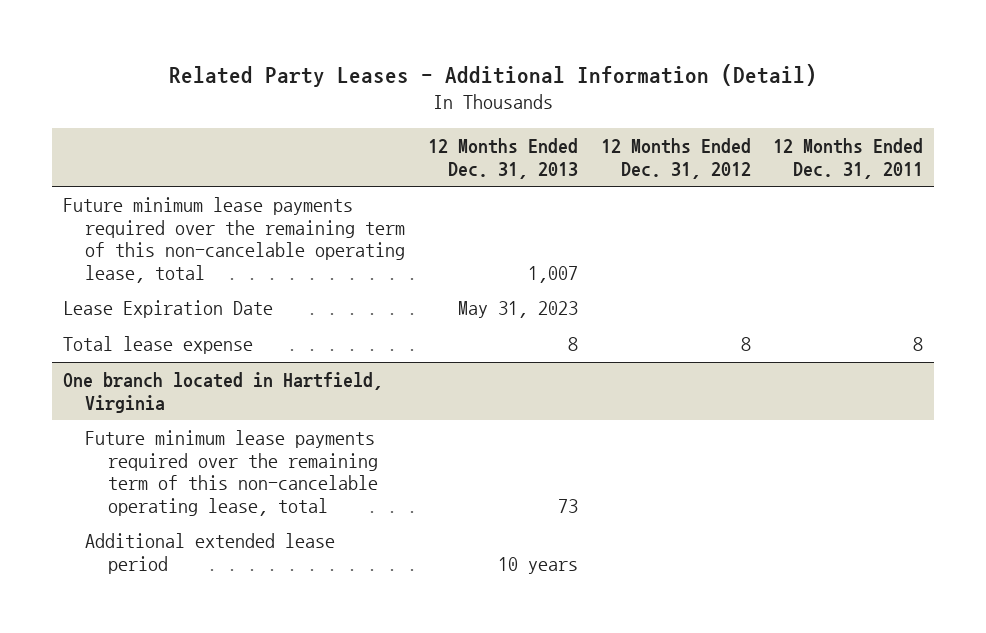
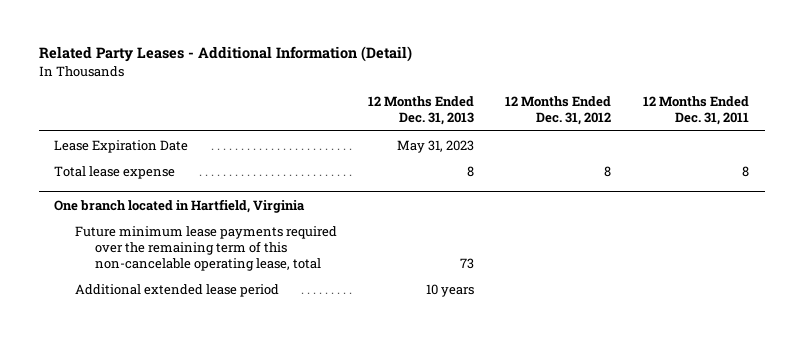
- Future minimum lease payments required over the remaining term of this non-cancelable operating lease, total | 1,007 | |

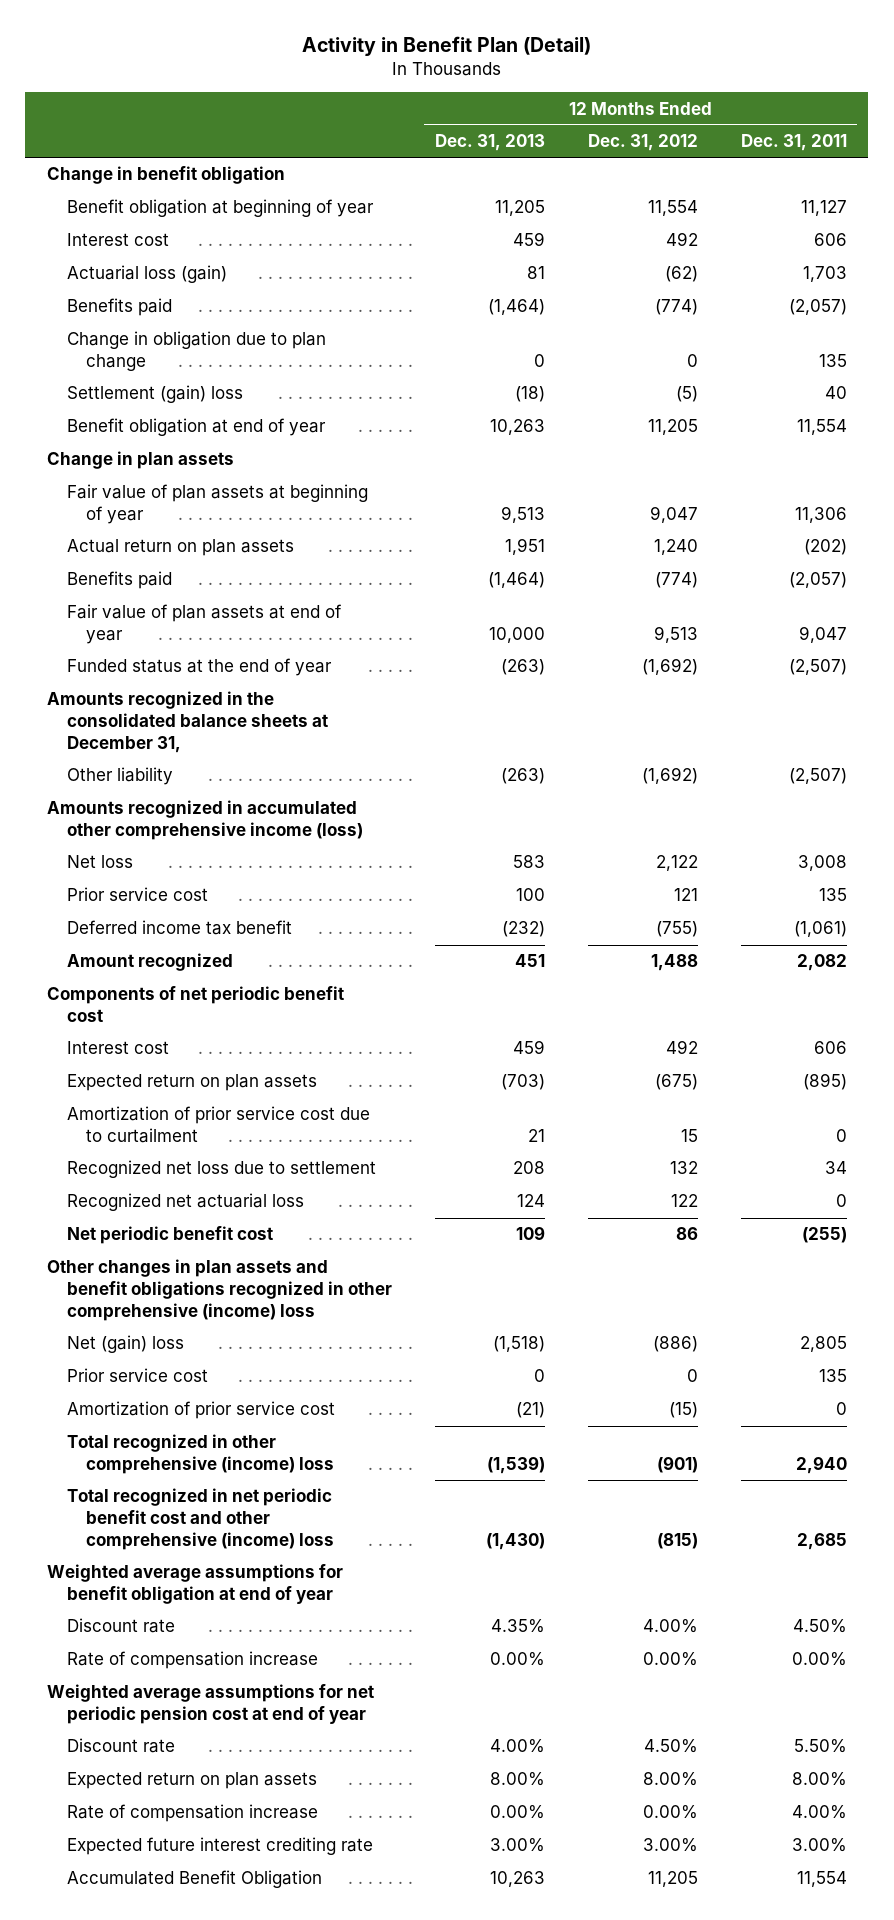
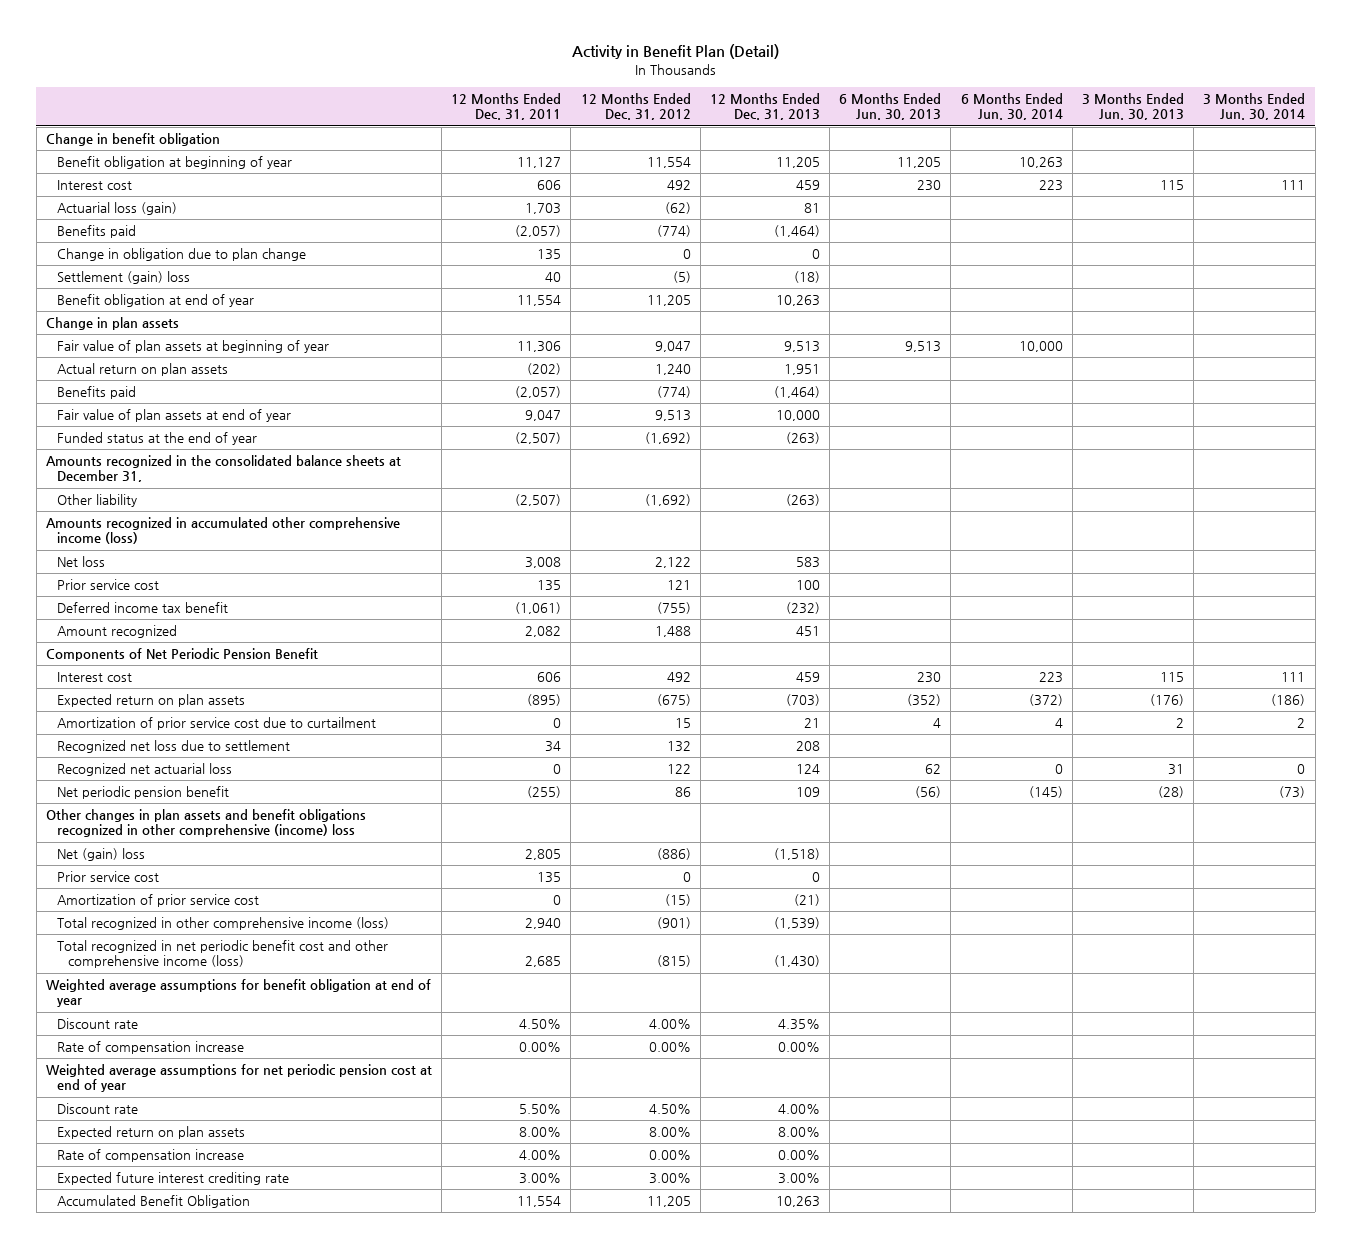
- | 12 Months Ended Dec. 31, 2013 | 12 Months Ended Dec. 31, 2012 | 12 Months Ended Dec. 31, 2011
+ | 12 Months Ended Dec. 31, 2011 | 12 Months Ended Dec. 31, 2012 | 12 Months Ended Dec. 31, 2013 | 6 Months Ended Jun. 30, 2013 | 6 Months Ended Jun. 30, 2014 | 3 Months Ended Jun. 30, 2013 | 3 Months Ended Jun. 30, 2014
- Components of net periodic benefit cost
+ Components of Net Periodic Pension Benefit
- Net periodic benefit cost | 109 | 86 | (255)
+ Net periodic pension benefit | (255) | 86 | 109 | (56) | (145) | (28) | (73)
- Total recognized in other comprehensive (income) loss | (1,539) | (901) | 2,940
- Total recognized in net periodic benefit cost and other comprehensive (income) loss | (1,430) | (815) | 2,685
+ Total recognized in other comprehensive income (loss) | 2,940 | (901) | (1,539) | | | |
+ Total recognized in net periodic benefit cost and other comprehensive income (loss) | 2,685 | (815) | (1,430) | | | |

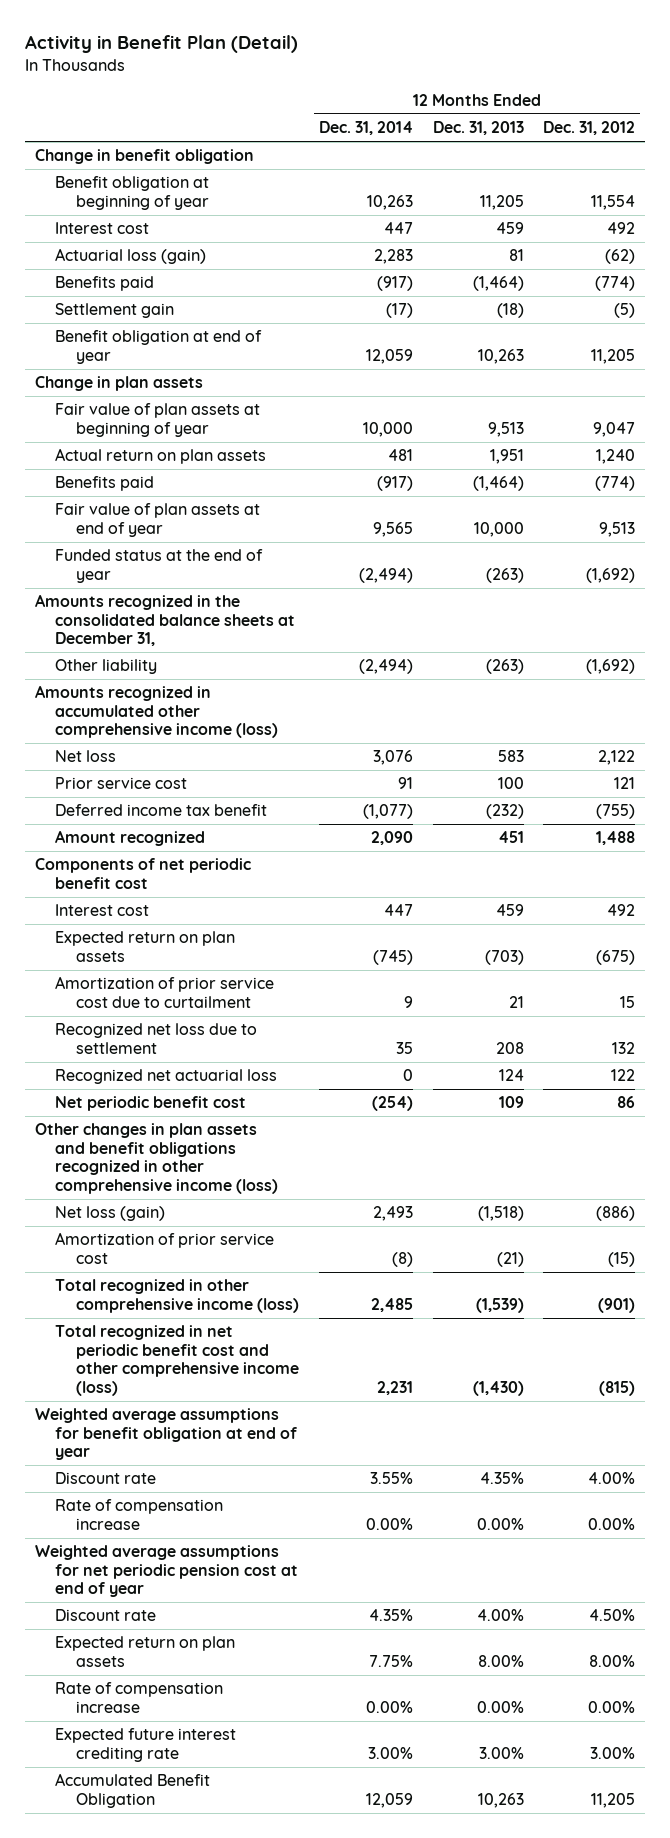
- | 12 Months Ended Dec. 31, 2011 | 12 Months Ended Dec. 31, 2012 | 12 Months Ended Dec. 31, 2013 | 6 Months Ended Jun. 30, 2013 | 6 Months Ended Jun. 30, 2014 | 3 Months Ended Jun. 30, 2013 | 3 Months Ended Jun. 30, 2014
+ | 12 Months Ended Dec. 31, 2014 | 12 Months Ended Dec. 31, 2013 | 12 Months Ended Dec. 31, 2012
- Change in obligation due to plan change | 135 | 0 | 0 | | | |
- Settlement (gain) loss | 40 | (5) | (18) | | | |
+ Settlement gain | (17) | (18) | (5)
- Components of Net Periodic Pension Benefit
+ Components of net periodic benefit cost
- Net periodic pension benefit | (255) | 86 | 109 | (56) | (145) | (28) | (73)
- Other changes in plan assets and benefit obligations recognized in other comprehensive (income) loss
- Net (gain) loss | 2,805 | (886) | (1,518) | | | |
- Prior service cost | 135 | 0 | 0 | | | |
+ Net periodic benefit cost | (254) | 109 | 86
+ Other changes in plan assets and benefit obligations recognized in other comprehensive income (loss)
+ Net loss (gain) | 2,493 | (1,518) | (886)

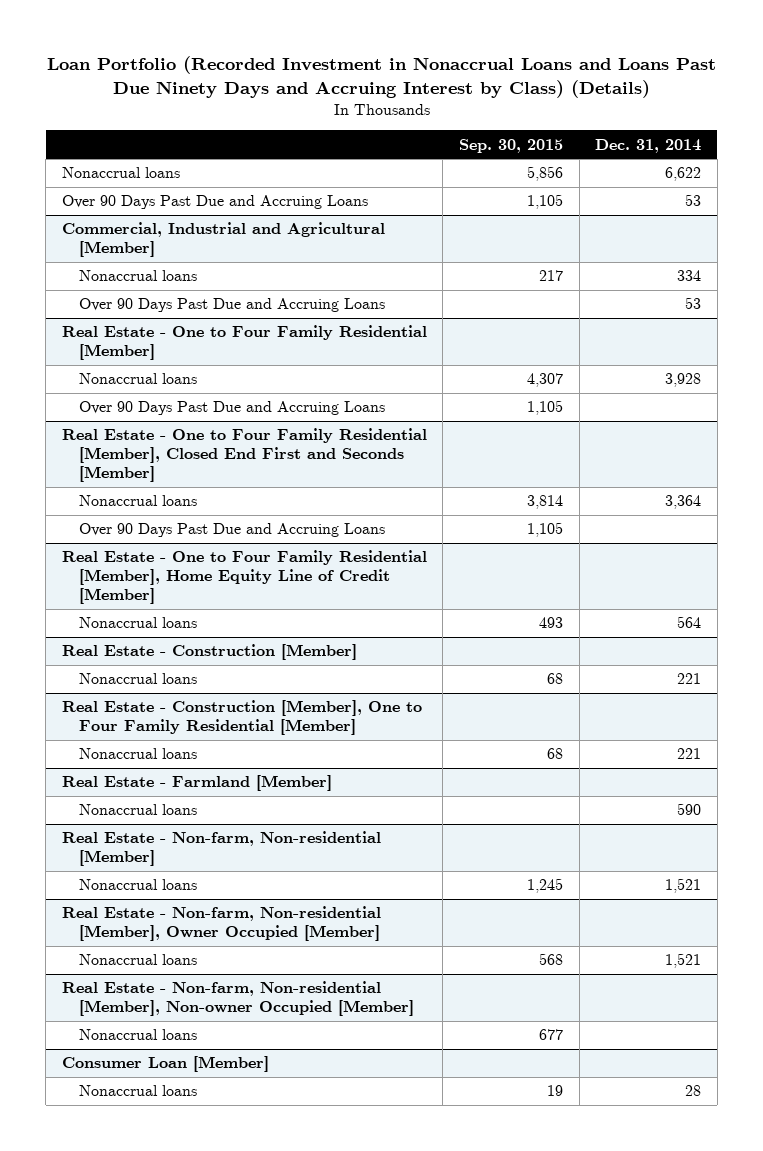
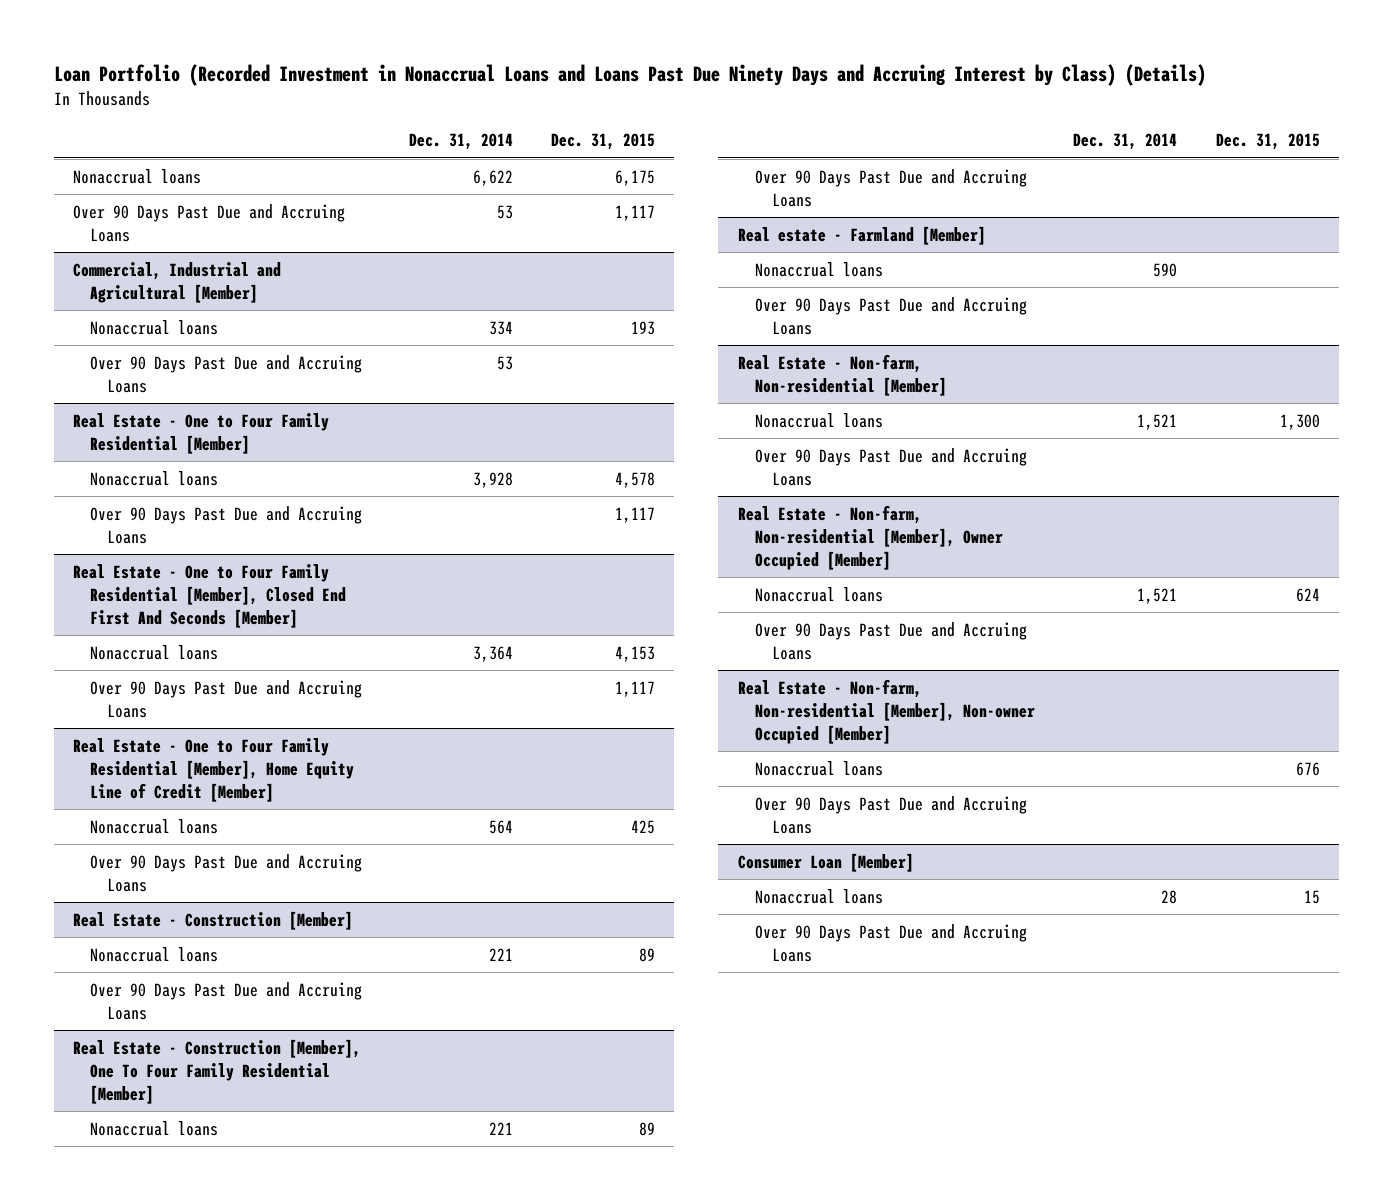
- | Sep. 30, 2015 | Dec. 31, 2014
+ | Dec. 31, 2014 | Dec. 31, 2015
- Real Estate - One to Four Family Residential [Member], Closed End First and Seconds [Member]
+ Real Estate - One to Four Family Residential [Member], Closed End First And Seconds [Member]
@ Real Estate - One to Four Family Residential [Member], Home Equity Line of Credit [Member]
+ Over 90 Days Past Due and Accruing Loans
- Real Estate - Construction [Member], One to Four Family Residential [Member]
@ Real Estate - Construction [Member]
+ Over 90 Days Past Due and Accruing Loans
+ Real Estate - Construction [Member], One To Four Family Residential [Member]
- Real Estate - Farmland [Member]
+ Over 90 Days Past Due and Accruing Loans
+ Real estate - Farmland [Member]
+ Over 90 Days Past Due and Accruing Loans
@ Real Estate - Non-farm, Non-residential [Member]
+ Over 90 Days Past Due and Accruing Loans
@ Real Estate - Non-farm, Non-residential [Member], Owner Occupied [Member]
+ Over 90 Days Past Due and Accruing Loans
@ Real Estate - Non-farm, Non-residential [Member], Non-owner Occupied [Member]
+ Over 90 Days Past Due and Accruing Loans
@ Consumer Loan [Member]
+ Over 90 Days Past Due and Accruing Loans

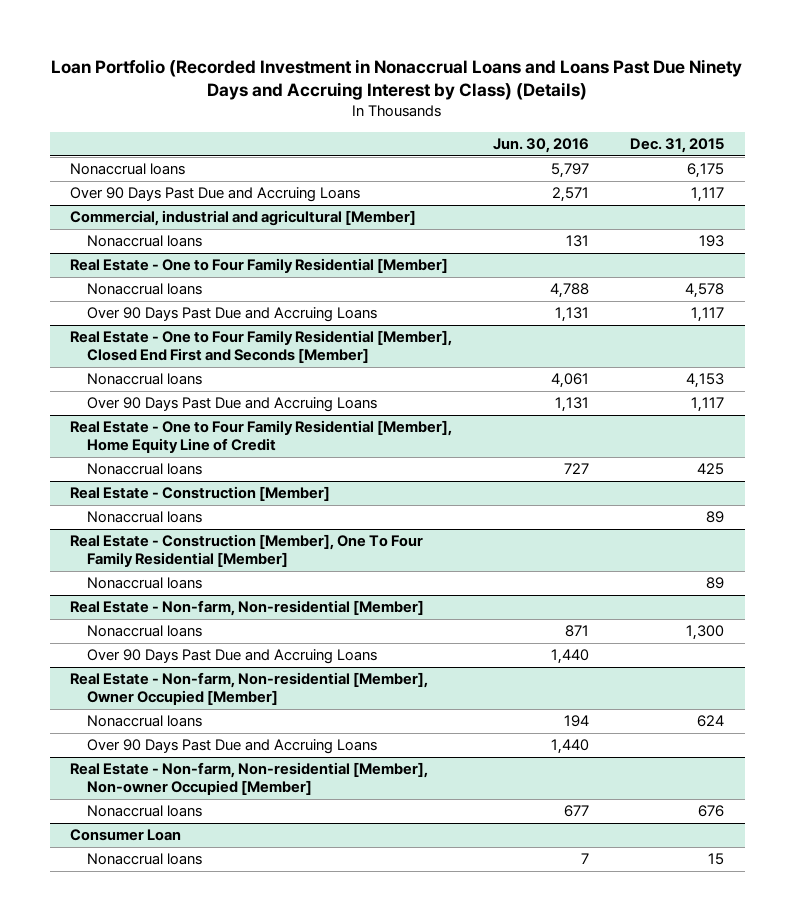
- | Dec. 31, 2014 | Dec. 31, 2015
+ | Jun. 30, 2016 | Dec. 31, 2015
- Commercial, Industrial and Agricultural [Member]
+ Commercial, industrial and agricultural [Member]
- Over 90 Days Past Due and Accruing Loans | 53 |
- Real Estate - One to Four Family Residential [Member], Closed End First And Seconds [Member]
+ Real Estate - One to Four Family Residential [Member], Closed End First and Seconds [Member]
- Real Estate - One to Four Family Residential [Member], Home Equity Line of Credit [Member]
+ Real Estate - One to Four Family Residential [Member], Home Equity Line of Credit
- Over 90 Days Past Due and Accruing Loans
@ Real Estate - Construction [Member]
- Over 90 Days Past Due and Accruing Loans
@ Real Estate - Construction [Member], One To Four Family Residential [Member]
- Over 90 Days Past Due and Accruing Loans
- Real estate - Farmland [Member]
- Nonaccrual loans | 590 |
- Over 90 Days Past Due and Accruing Loans
@ Real Estate - Non-farm, Non-residential [Member], Non-owner Occupied [Member]
- Over 90 Days Past Due and Accruing Loans
- Consumer Loan [Member]
+ Consumer Loan
- Over 90 Days Past Due and Accruing Loans

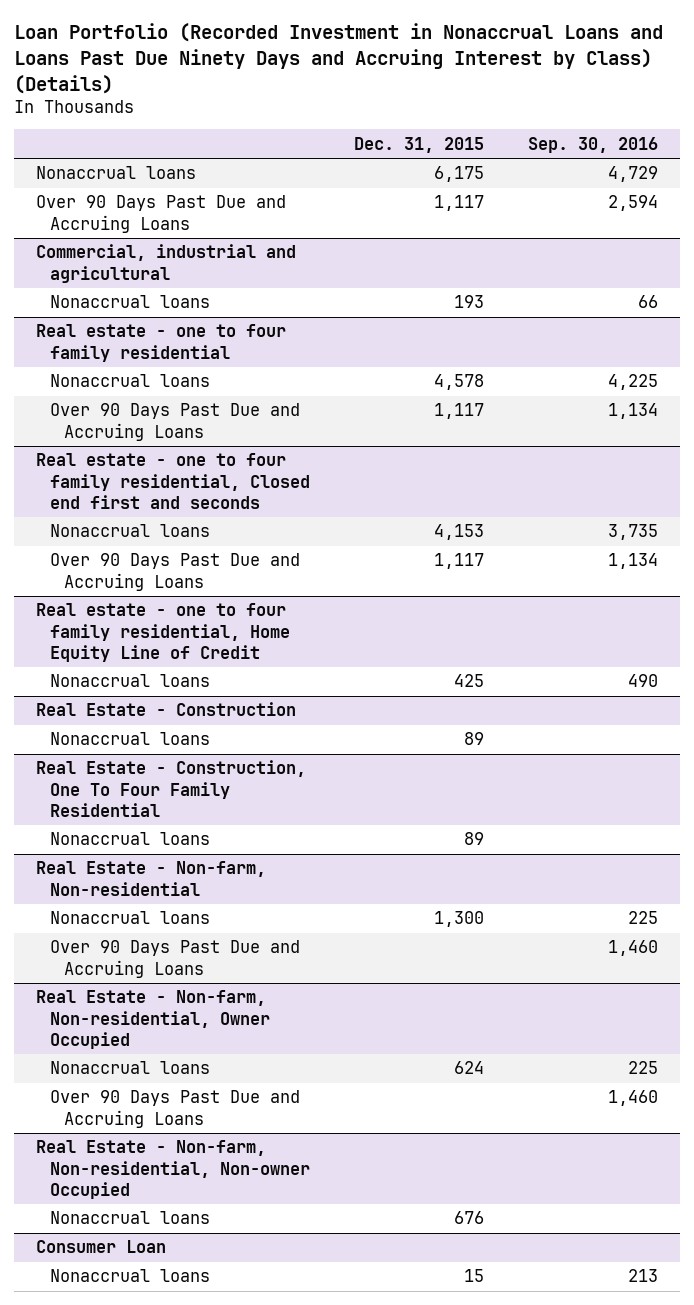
- | Jun. 30, 2016 | Dec. 31, 2015
+ | Dec. 31, 2015 | Sep. 30, 2016
- Commercial, industrial and agricultural [Member]
+ Commercial, industrial and agricultural
- Real Estate - One to Four Family Residential [Member]
+ Real estate - one to four family residential
- Real Estate - One to Four Family Residential [Member], Closed End First and Seconds [Member]
+ Real estate - one to four family residential, Closed end first and seconds
- Real Estate - One to Four Family Residential [Member], Home Equity Line of Credit
+ Real estate - one to four family residential, Home Equity Line of Credit
- Real Estate - Construction [Member]
+ Real Estate - Construction
- Real Estate - Construction [Member], One To Four Family Residential [Member]
+ Real Estate - Construction, One To Four Family Residential
- Real Estate - Non-farm, Non-residential [Member]
+ Real Estate - Non-farm, Non-residential
- Real Estate - Non-farm, Non-residential [Member], Owner Occupied [Member]
+ Real Estate - Non-farm, Non-residential, Owner Occupied
- Real Estate - Non-farm, Non-residential [Member], Non-owner Occupied [Member]
+ Real Estate - Non-farm, Non-residential, Non-owner Occupied

